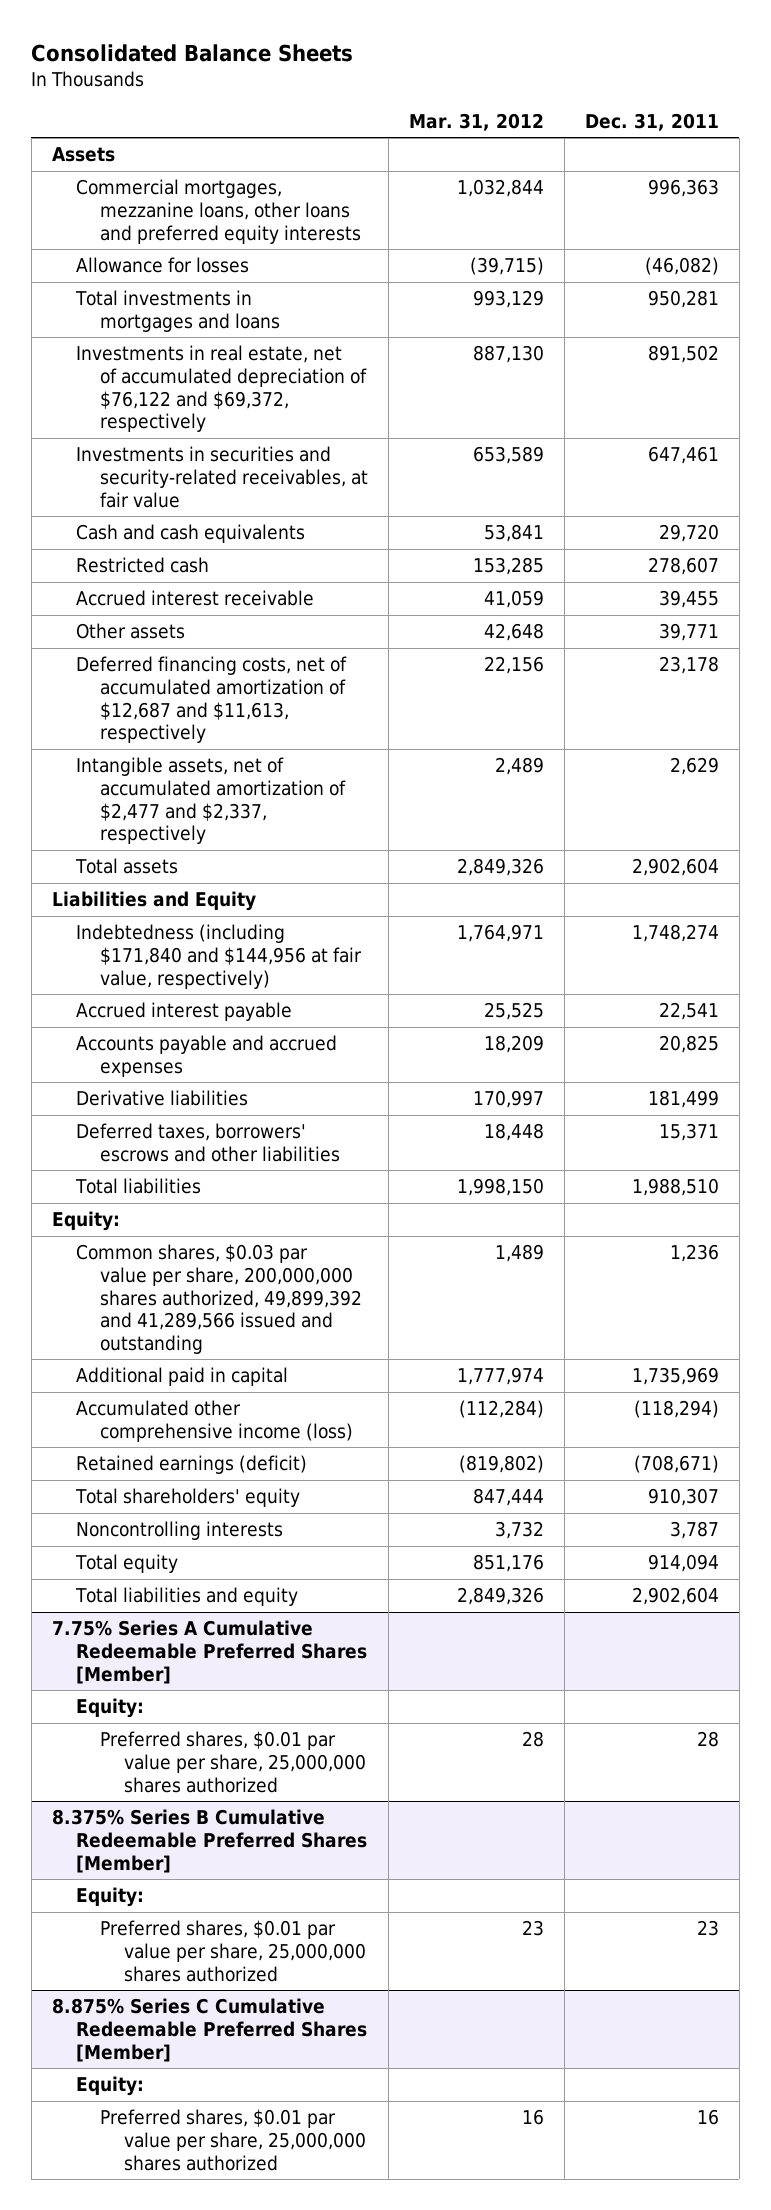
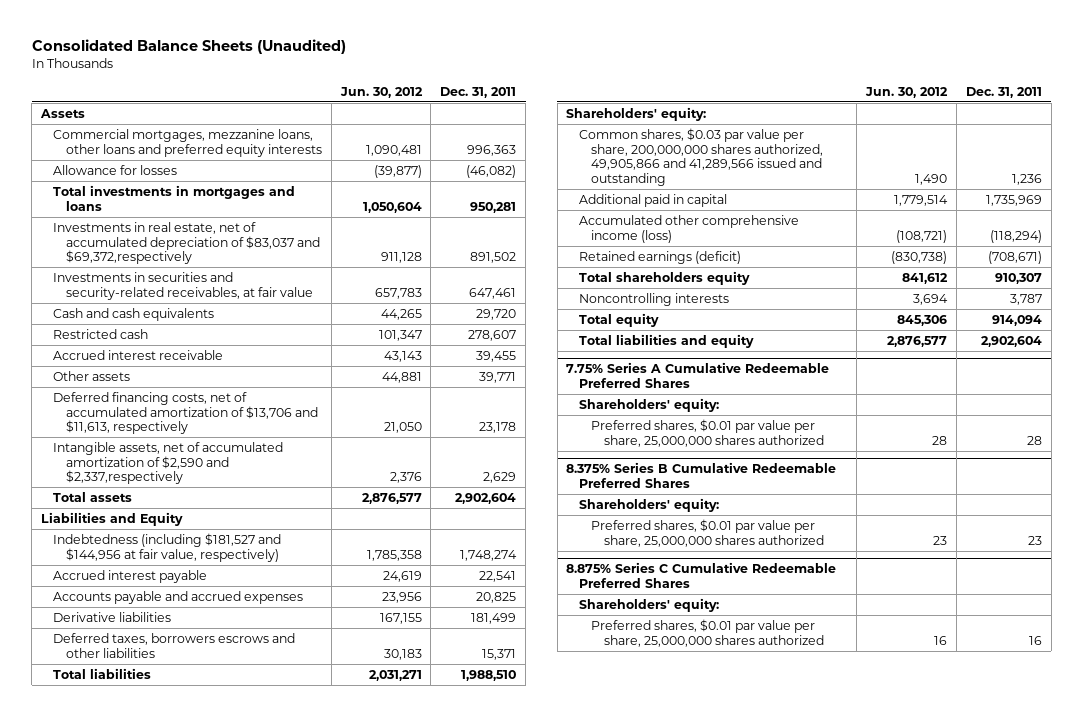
- Consolidated Balance Sheets
+ Consolidated Balance Sheets (Unaudited)
- | Mar. 31, 2012 | Dec. 31, 2011
+ | Jun. 30, 2012 | Dec. 31, 2011
- Investments in real estate, net of accumulated depreciation of $76,122 and $69,372, respectively | 887,130 | 891,502
+ Investments in real estate, net of accumulated depreciation of $83,037 and $69,372,respectively | 911,128 | 891,502
- Deferred financing costs, net of accumulated amortization of $12,687 and $11,613, respectively | 22,156 | 23,178
- Intangible assets, net of accumulated amortization of $2,477 and $2,337, respectively | 2,489 | 2,629
+ Deferred financing costs, net of accumulated amortization of $13,706 and $11,613, respectively | 21,050 | 23,178
+ Intangible assets, net of accumulated amortization of $2,590 and $2,337,respectively | 2,376 | 2,629
- Indebtedness (including $171,840 and $144,956 at fair value, respectively) | 1,764,971 | 1,748,274
+ Indebtedness (including $181,527 and $144,956 at fair value, respectively) | 1,785,358 | 1,748,274
- Deferred taxes, borrowers' escrows and other liabilities | 18,448 | 15,371
+ Deferred taxes, borrowers escrows and other liabilities | 30,183 | 15,371
- Equity:
- Common shares, $0.03 par value per share, 200,000,000 shares authorized, 49,899,392 and 41,289,566 issued and outstanding | 1,489 | 1,236
+ Shareholders' equity:
+ Common shares, $0.03 par value per share, 200,000,000 shares authorized, 49,905,866 and 41,289,566 issued and outstanding | 1,490 | 1,236
- Total shareholders' equity | 847,444 | 910,307
+ Total shareholders equity | 841,612 | 910,307
- 7.75% Series A Cumulative Redeemable Preferred Shares [Member]
- Equity:
+ 7.75% Series A Cumulative Redeemable Preferred Shares
+ Shareholders' equity:
- 8.375% Series B Cumulative Redeemable Preferred Shares [Member]
- Equity:
+ 8.375% Series B Cumulative Redeemable Preferred Shares
+ Shareholders' equity:
- 8.875% Series C Cumulative Redeemable Preferred Shares [Member]
- Equity:
+ 8.875% Series C Cumulative Redeemable Preferred Shares
+ Shareholders' equity:

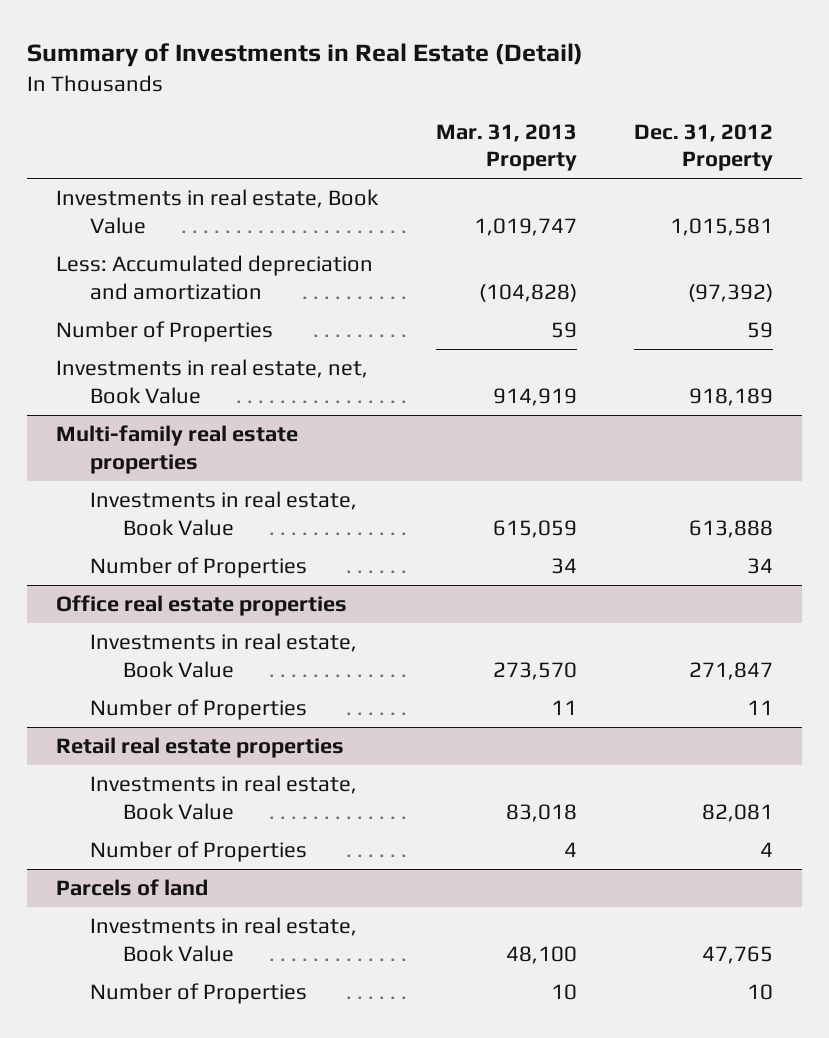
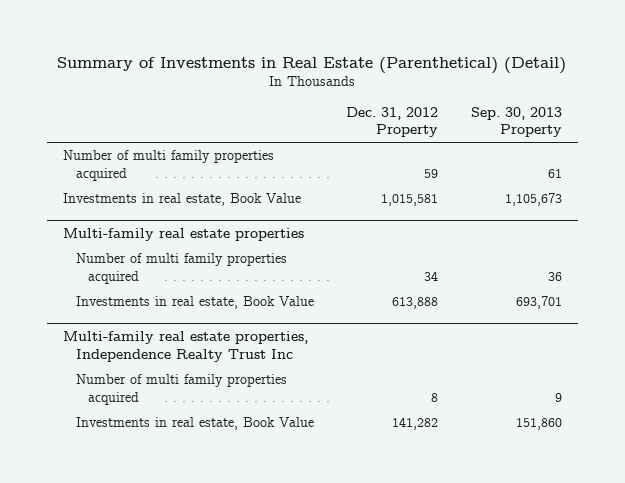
- Summary of Investments in Real Estate (Detail)
+ Summary of Investments in Real Estate (Parenthetical) (Detail)
- | Mar. 31, 2013 Property | Dec. 31, 2012 Property
+ | Dec. 31, 2012 Property | Sep. 30, 2013 Property
+ Number of multi family properties acquired | 59 | 61
- Less: Accumulated depreciation and amortization | (104,828) | (97,392)
- Number of Properties | 59 | 59
- Investments in real estate, net, Book Value | 914,919 | 918,189
@ Multi-family real estate properties
+ Number of multi family properties acquired | 34 | 36
- Number of Properties | 34 | 34
- Office real estate properties
- Investments in real estate, Book Value | 273,570 | 271,847
- Number of Properties | 11 | 11
- Retail real estate properties
- Investments in real estate, Book Value | 83,018 | 82,081
- Number of Properties | 4 | 4
- Parcels of land
- Investments in real estate, Book Value | 48,100 | 47,765
- Number of Properties | 10 | 10
+ Multi-family real estate properties, Independence Realty Trust Inc
+ Number of multi family properties acquired | 8 | 9
+ Investments in real estate, Book Value | 141,282 | 151,860

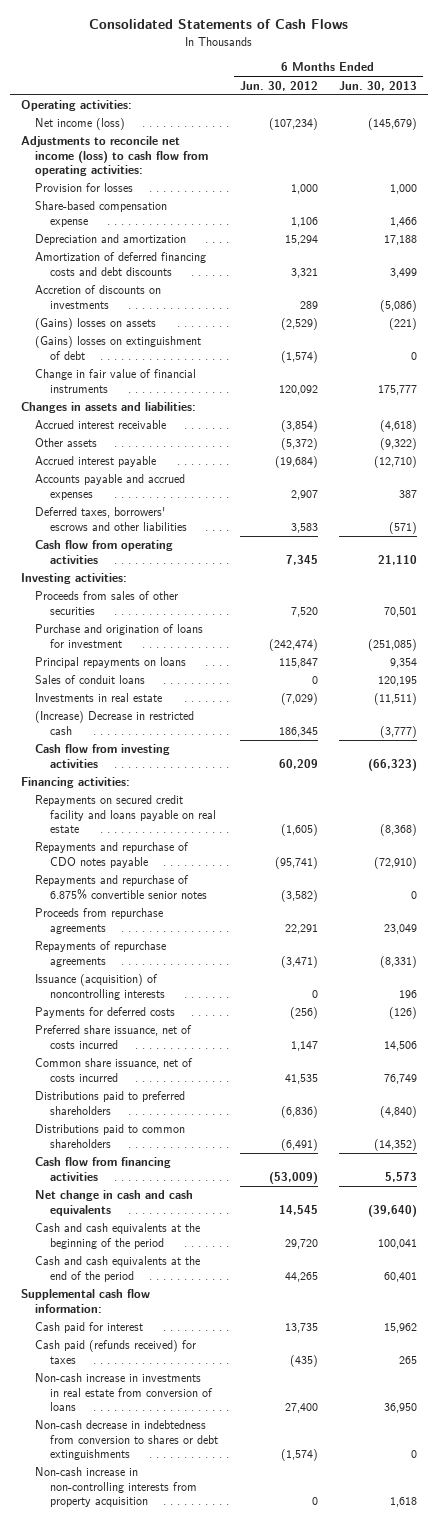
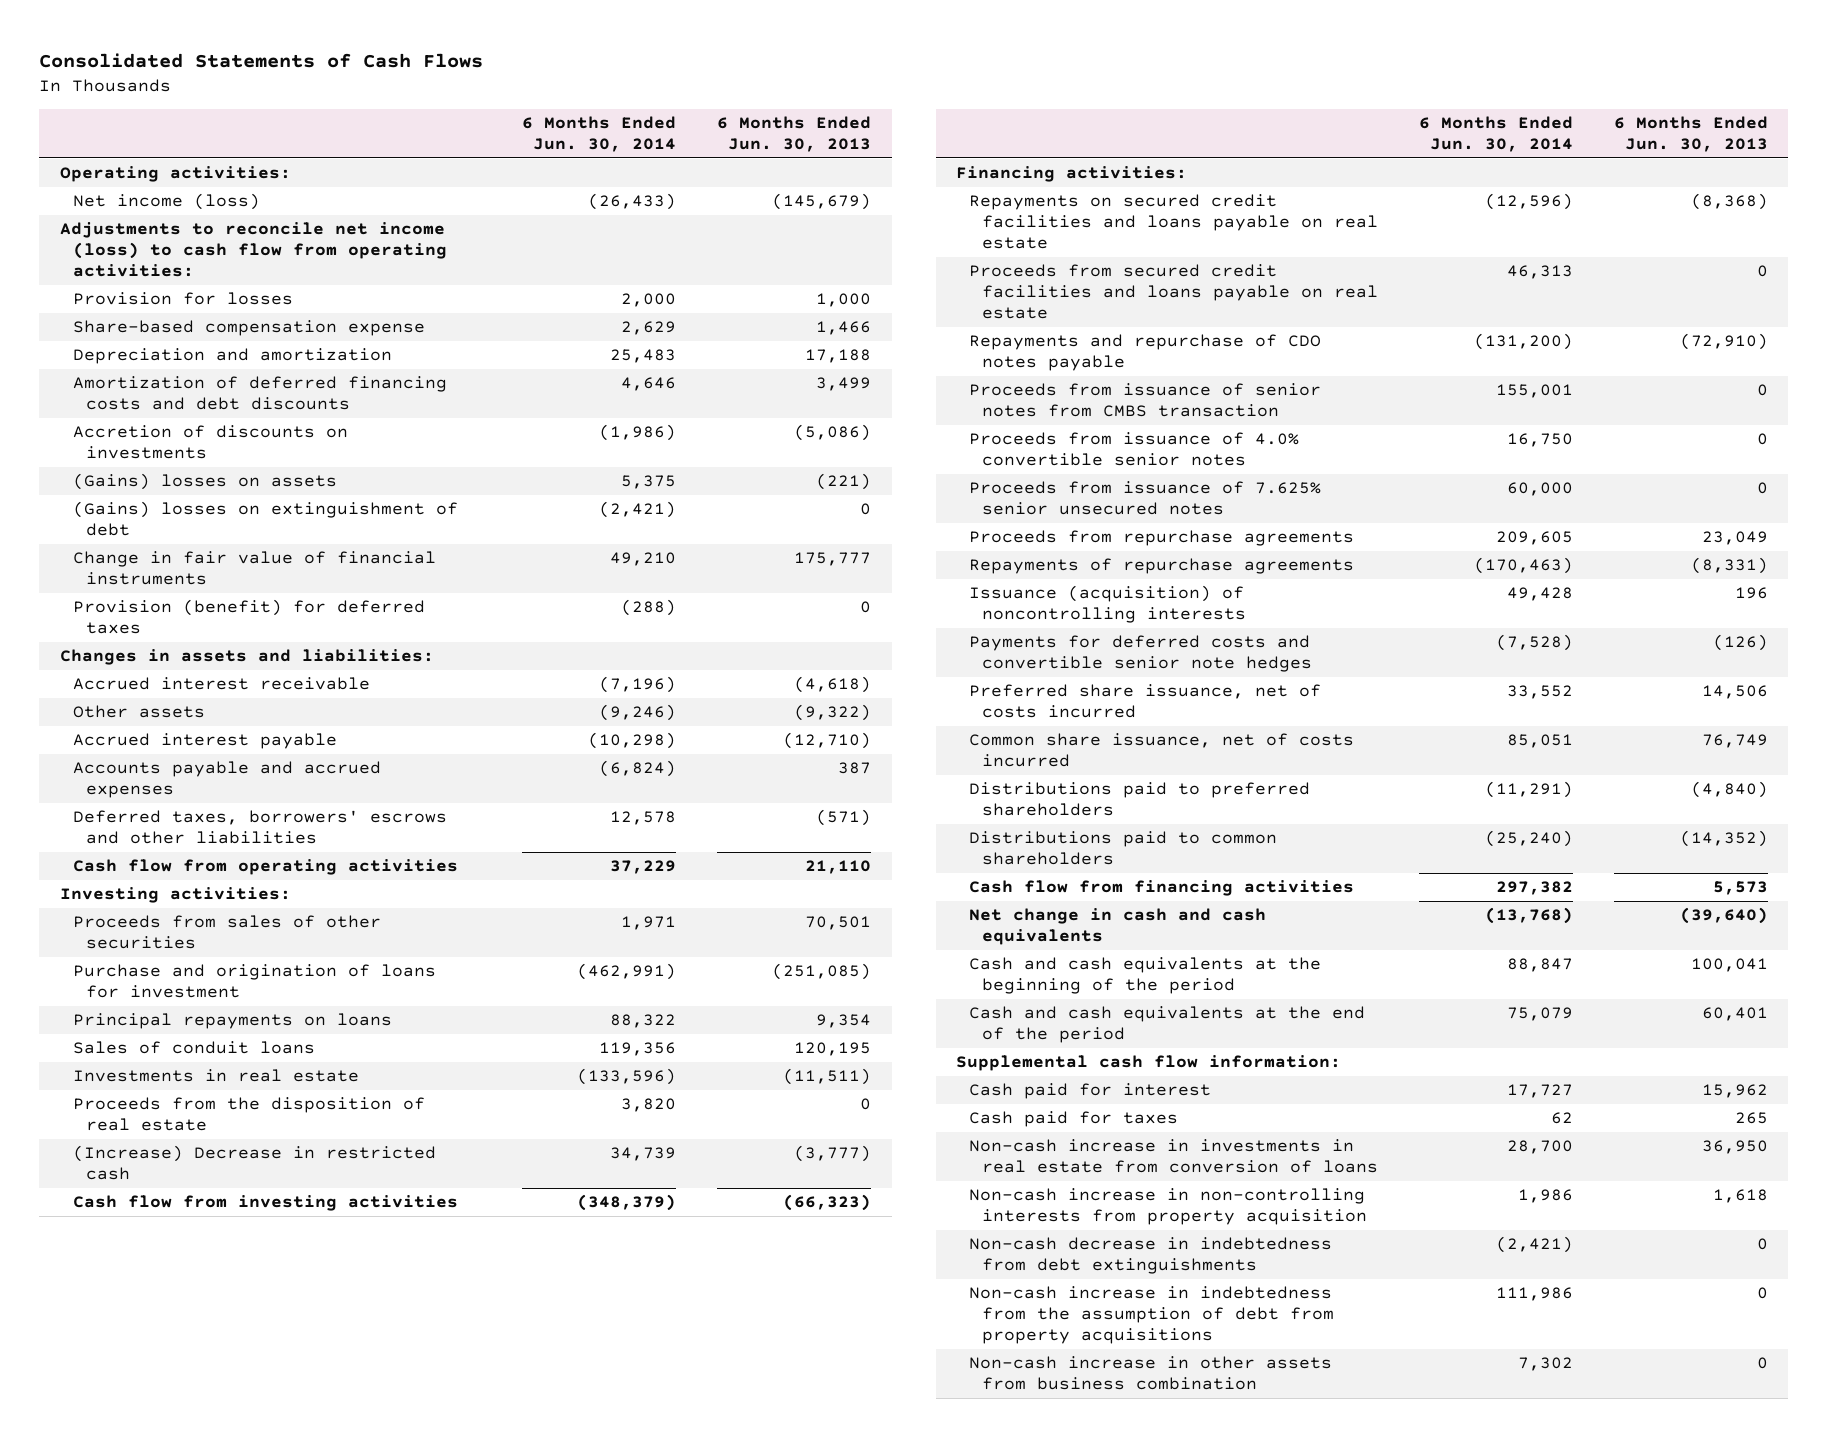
- | 6 Months Ended Jun. 30, 2012 | 6 Months Ended Jun. 30, 2013
+ | 6 Months Ended Jun. 30, 2014 | 6 Months Ended Jun. 30, 2013
+ Provision (benefit) for deferred taxes | (288) | 0
+ Proceeds from the disposition of real estate | 3,820 | 0
- Repayments on secured credit facility and loans payable on real estate | (1,605) | (8,368)
+ Repayments on secured credit facilities and loans payable on real estate | (12,596) | (8,368)
+ Proceeds from secured credit facilities and loans payable on real estate | 46,313 | 0
- Repayments and repurchase of 6.875% convertible senior notes | (3,582) | 0
+ Proceeds from issuance of senior notes from CMBS transaction | 155,001 | 0
+ Proceeds from issuance of 4.0% convertible senior notes | 16,750 | 0
+ Proceeds from issuance of 7.625% senior unsecured notes | 60,000 | 0
- Payments for deferred costs | (256) | (126)
+ Payments for deferred costs and convertible senior note hedges | (7,528) | (126)
- Cash paid (refunds received) for taxes | (435) | 265
+ Cash paid for taxes | 62 | 265
- Non-cash decrease in indebtedness from conversion to shares or debt extinguishments | (1,574) | 0
+ Non-cash decrease in indebtedness from debt extinguishments | (2,421) | 0
+ Non-cash increase in indebtedness from the assumption of debt from property acquisitions | 111,986 | 0
+ Non-cash increase in other assets from business combination | 7,302 | 0

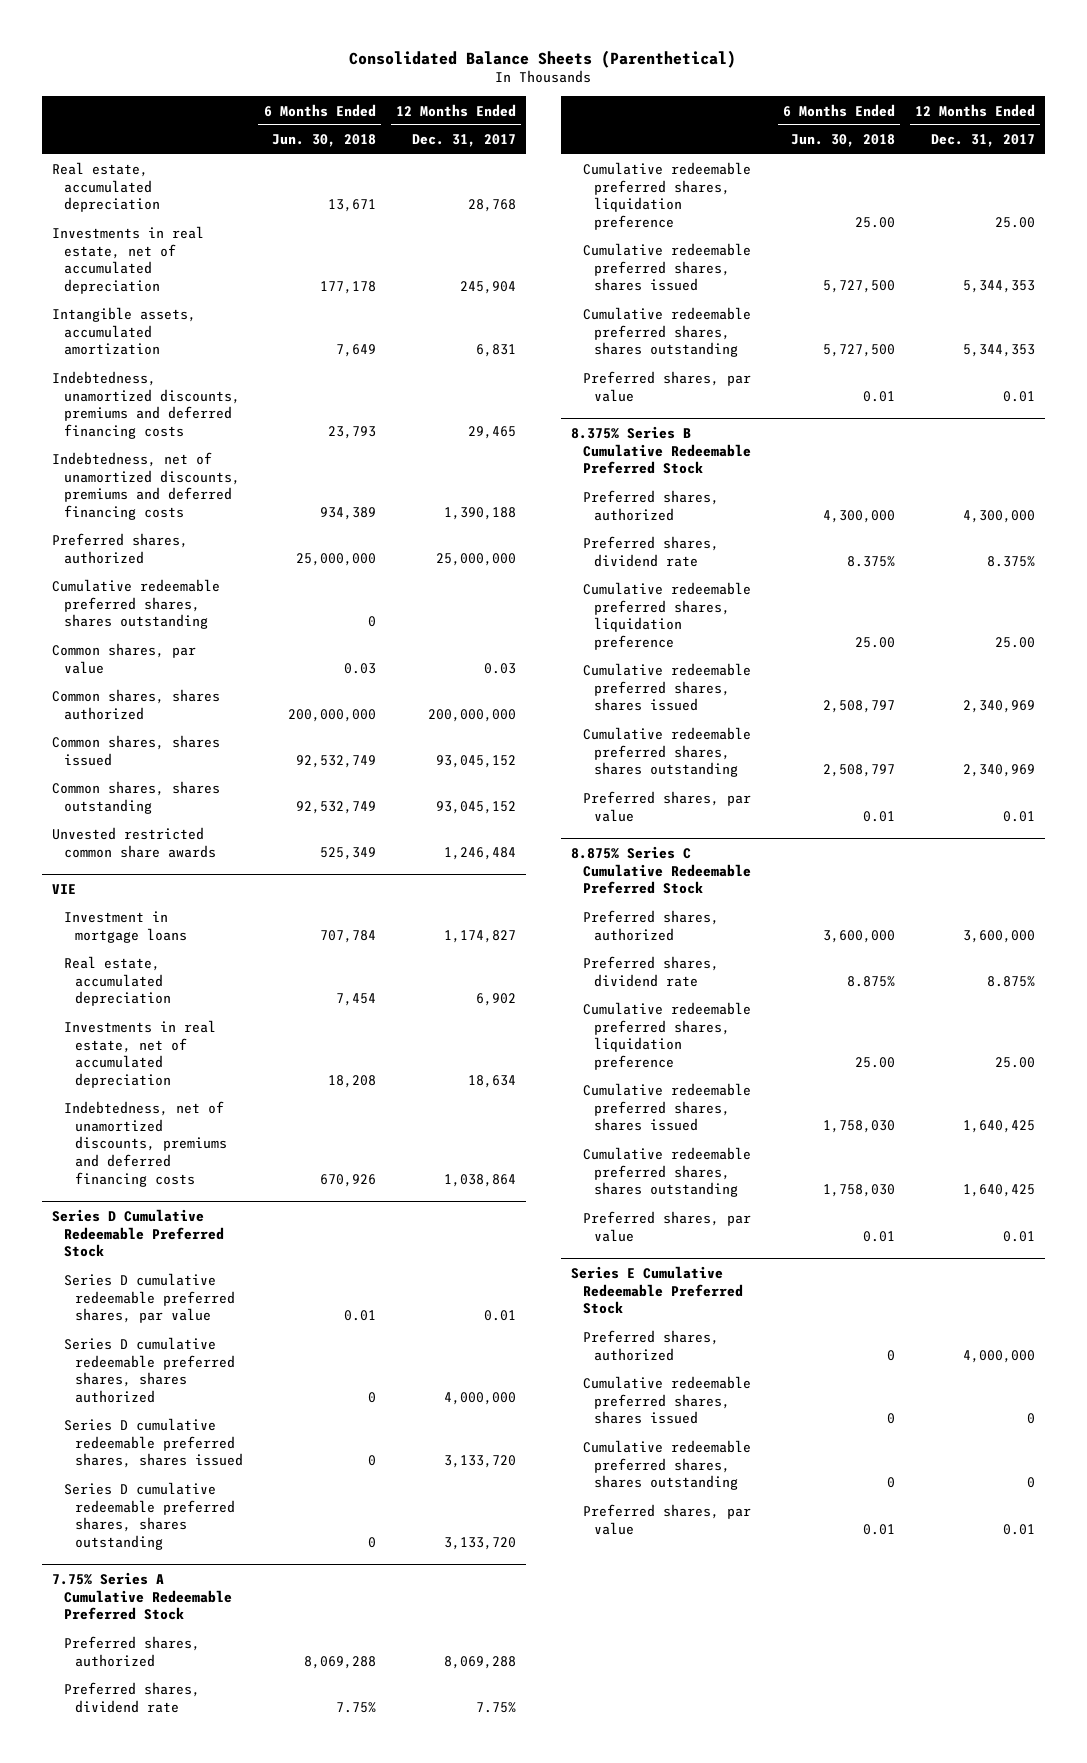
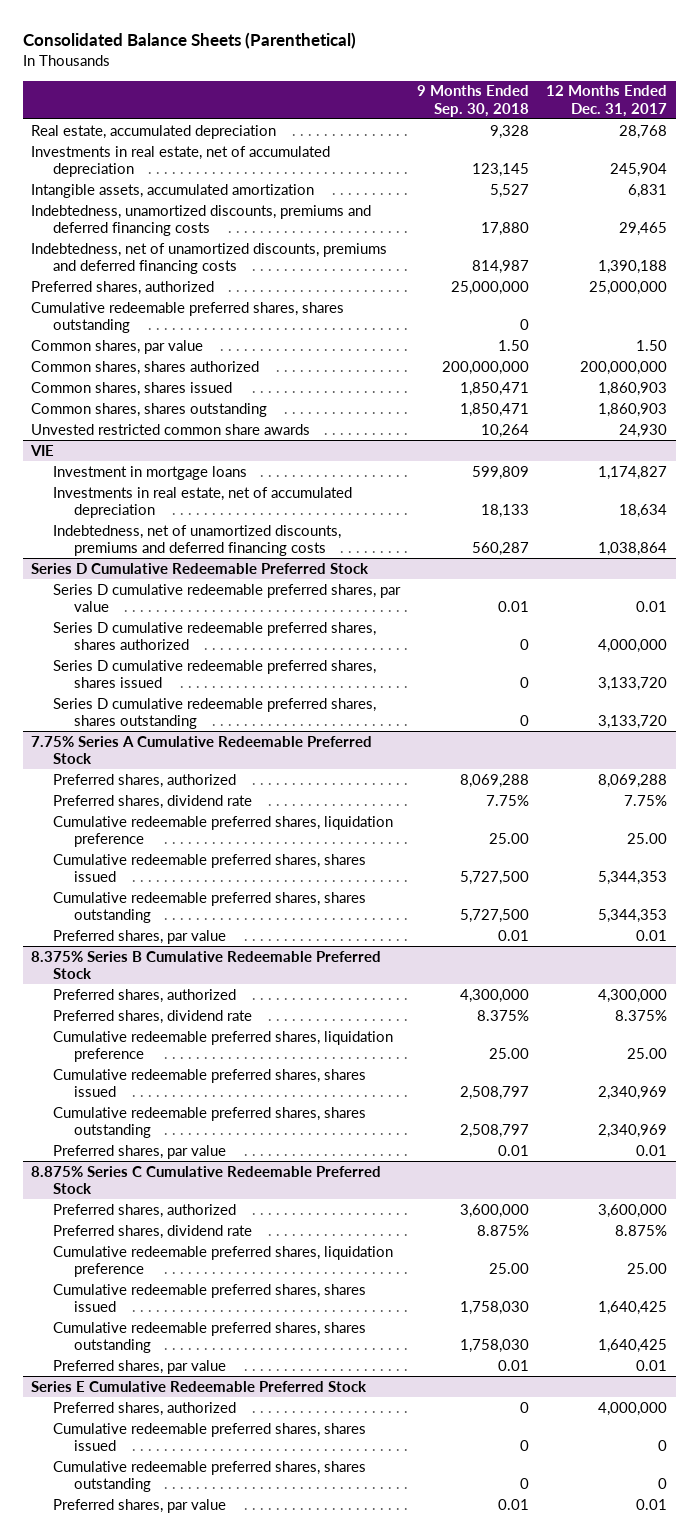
- | 6 Months Ended Jun. 30, 2018 | 12 Months Ended Dec. 31, 2017
+ | 9 Months Ended Sep. 30, 2018 | 12 Months Ended Dec. 31, 2017
- Common shares, par value | 0.03 | 0.03
+ Common shares, par value | 1.50 | 1.50
- Common shares, shares issued | 92,532,749 | 93,045,152
- Common shares, shares outstanding | 92,532,749 | 93,045,152
- Unvested restricted common share awards | 525,349 | 1,246,484
+ Common shares, shares issued | 1,850,471 | 1,860,903
+ Common shares, shares outstanding | 1,850,471 | 1,860,903
+ Unvested restricted common share awards | 10,264 | 24,930
@ VIE
- Real estate, accumulated depreciation | 7,454 | 6,902

